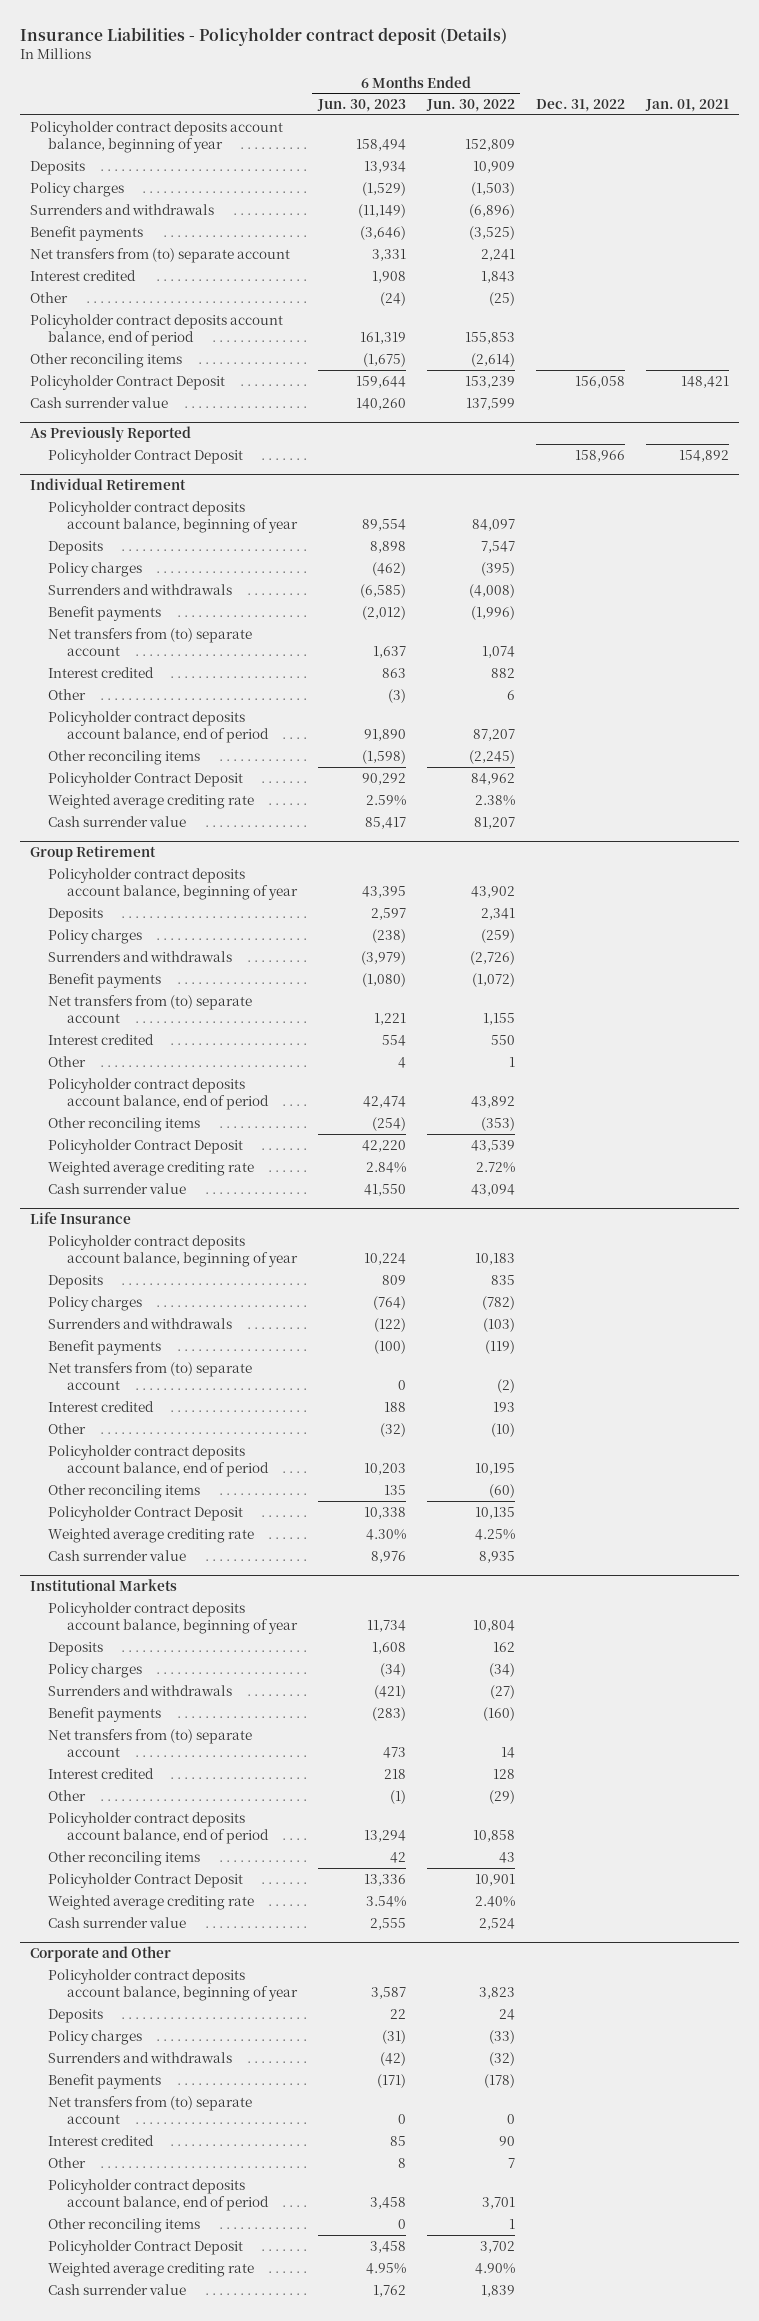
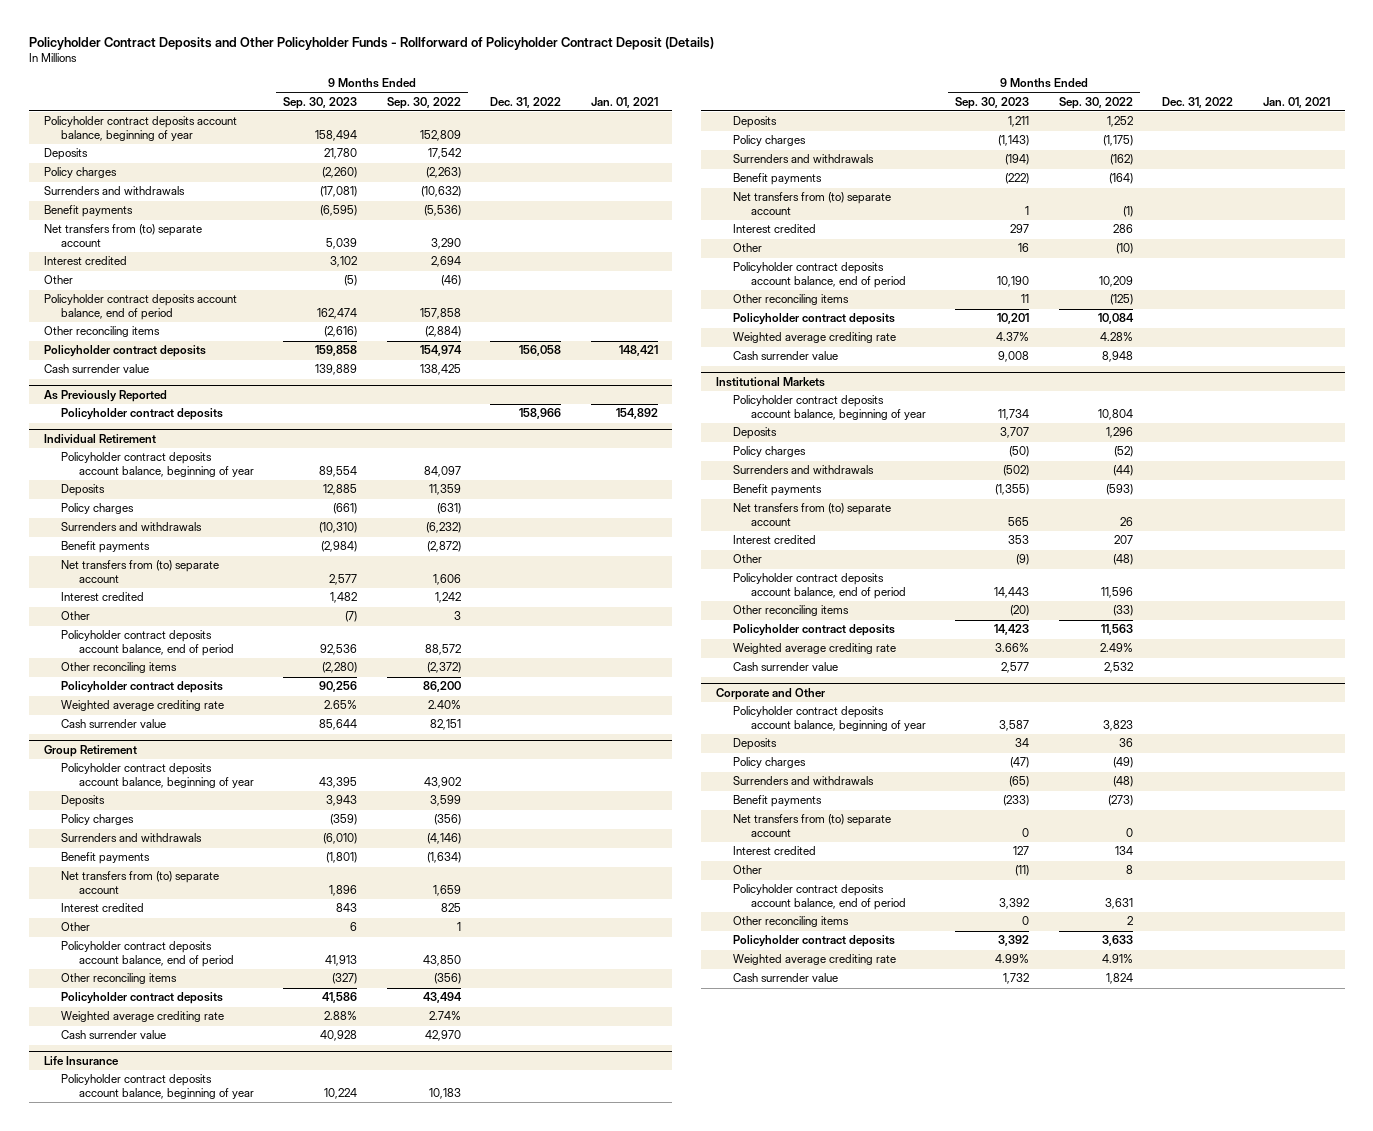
- Insurance Liabilities - Policyholder contract deposit (Details)
+ Policyholder Contract Deposits and Other Policyholder Funds - Rollforward of Policyholder Contract Deposit (Details)
- | 6 Months Ended Jun. 30, 2023 | 6 Months Ended Jun. 30, 2022 | Dec. 31, 2022 | Jan. 01, 2021
+ | 9 Months Ended Sep. 30, 2023 | 9 Months Ended Sep. 30, 2022 | Dec. 31, 2022 | Jan. 01, 2021
- Policyholder Contract Deposit | 159,644 | 153,239 | 156,058 | 148,421
+ Policyholder contract deposits | 159,858 | 154,974 | 156,058 | 148,421
@ As Previously Reported
- Policyholder Contract Deposit | | | 158,966 | 154,892
+ Policyholder contract deposits | | | 158,966 | 154,892
@ Individual Retirement
- Policyholder Contract Deposit | 90,292 | 84,962 | |
+ Policyholder contract deposits | 90,256 | 86,200 | |
@ Group Retirement
- Policyholder Contract Deposit | 42,220 | 43,539 | |
+ Policyholder contract deposits | 41,586 | 43,494 | |
@ Life Insurance
- Policyholder Contract Deposit | 10,338 | 10,135 | |
+ Policyholder contract deposits | 10,201 | 10,084 | |
@ Institutional Markets
- Policyholder Contract Deposit | 13,336 | 10,901 | |
+ Policyholder contract deposits | 14,423 | 11,563 | |
@ Corporate and Other
- Policyholder Contract Deposit | 3,458 | 3,702 | |
+ Policyholder contract deposits | 3,392 | 3,633 | |

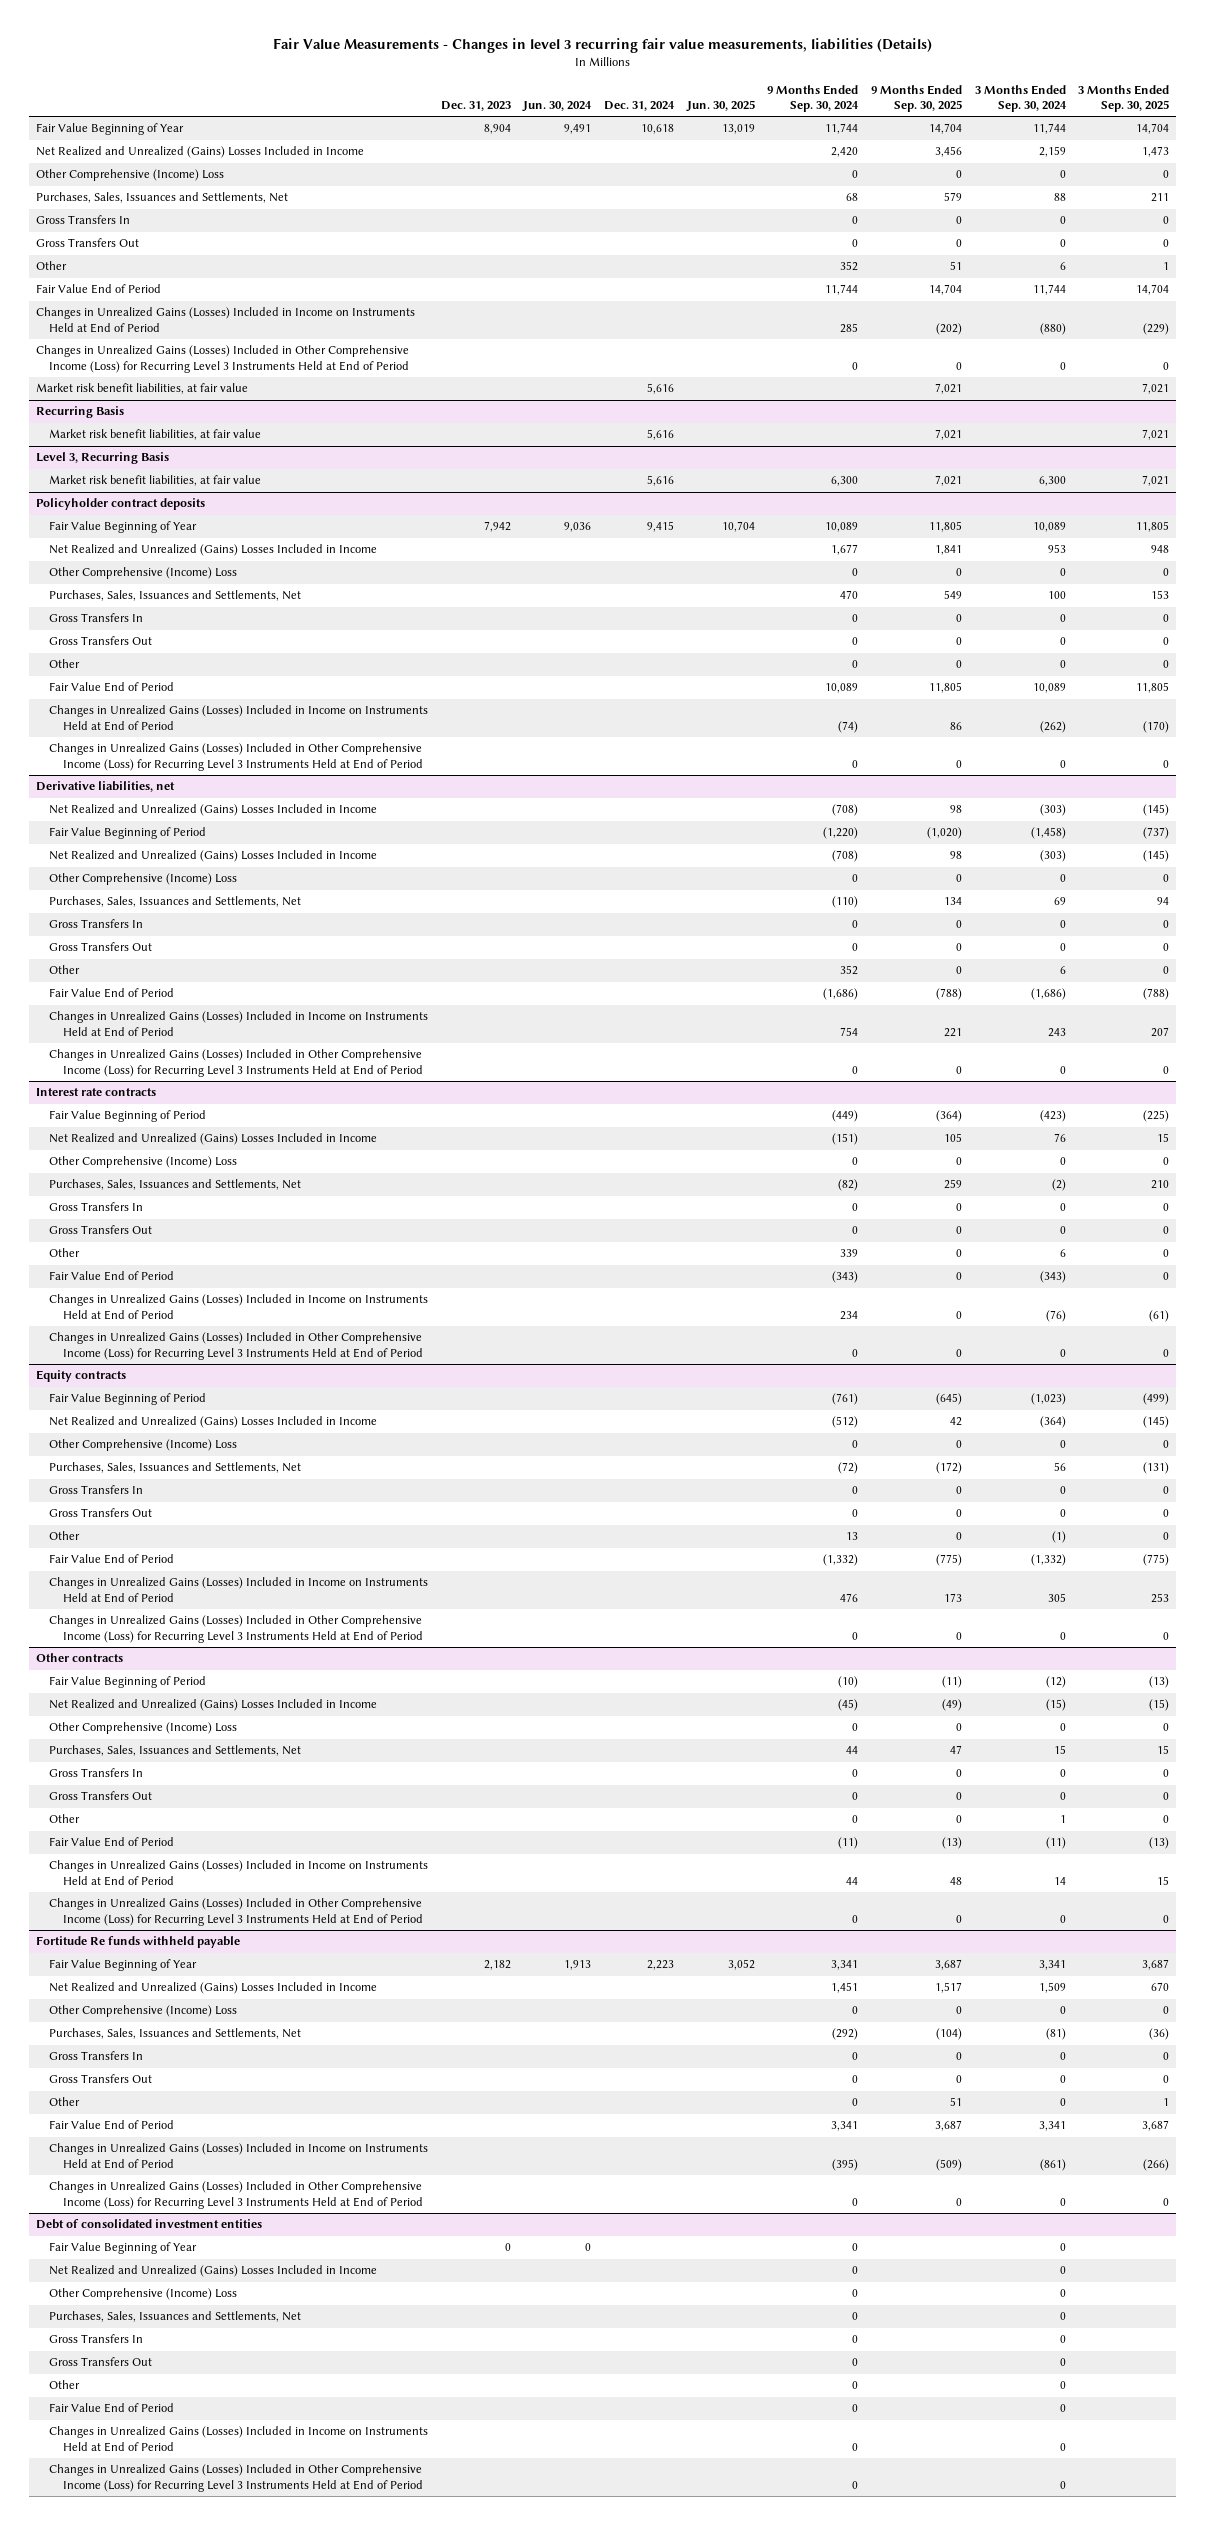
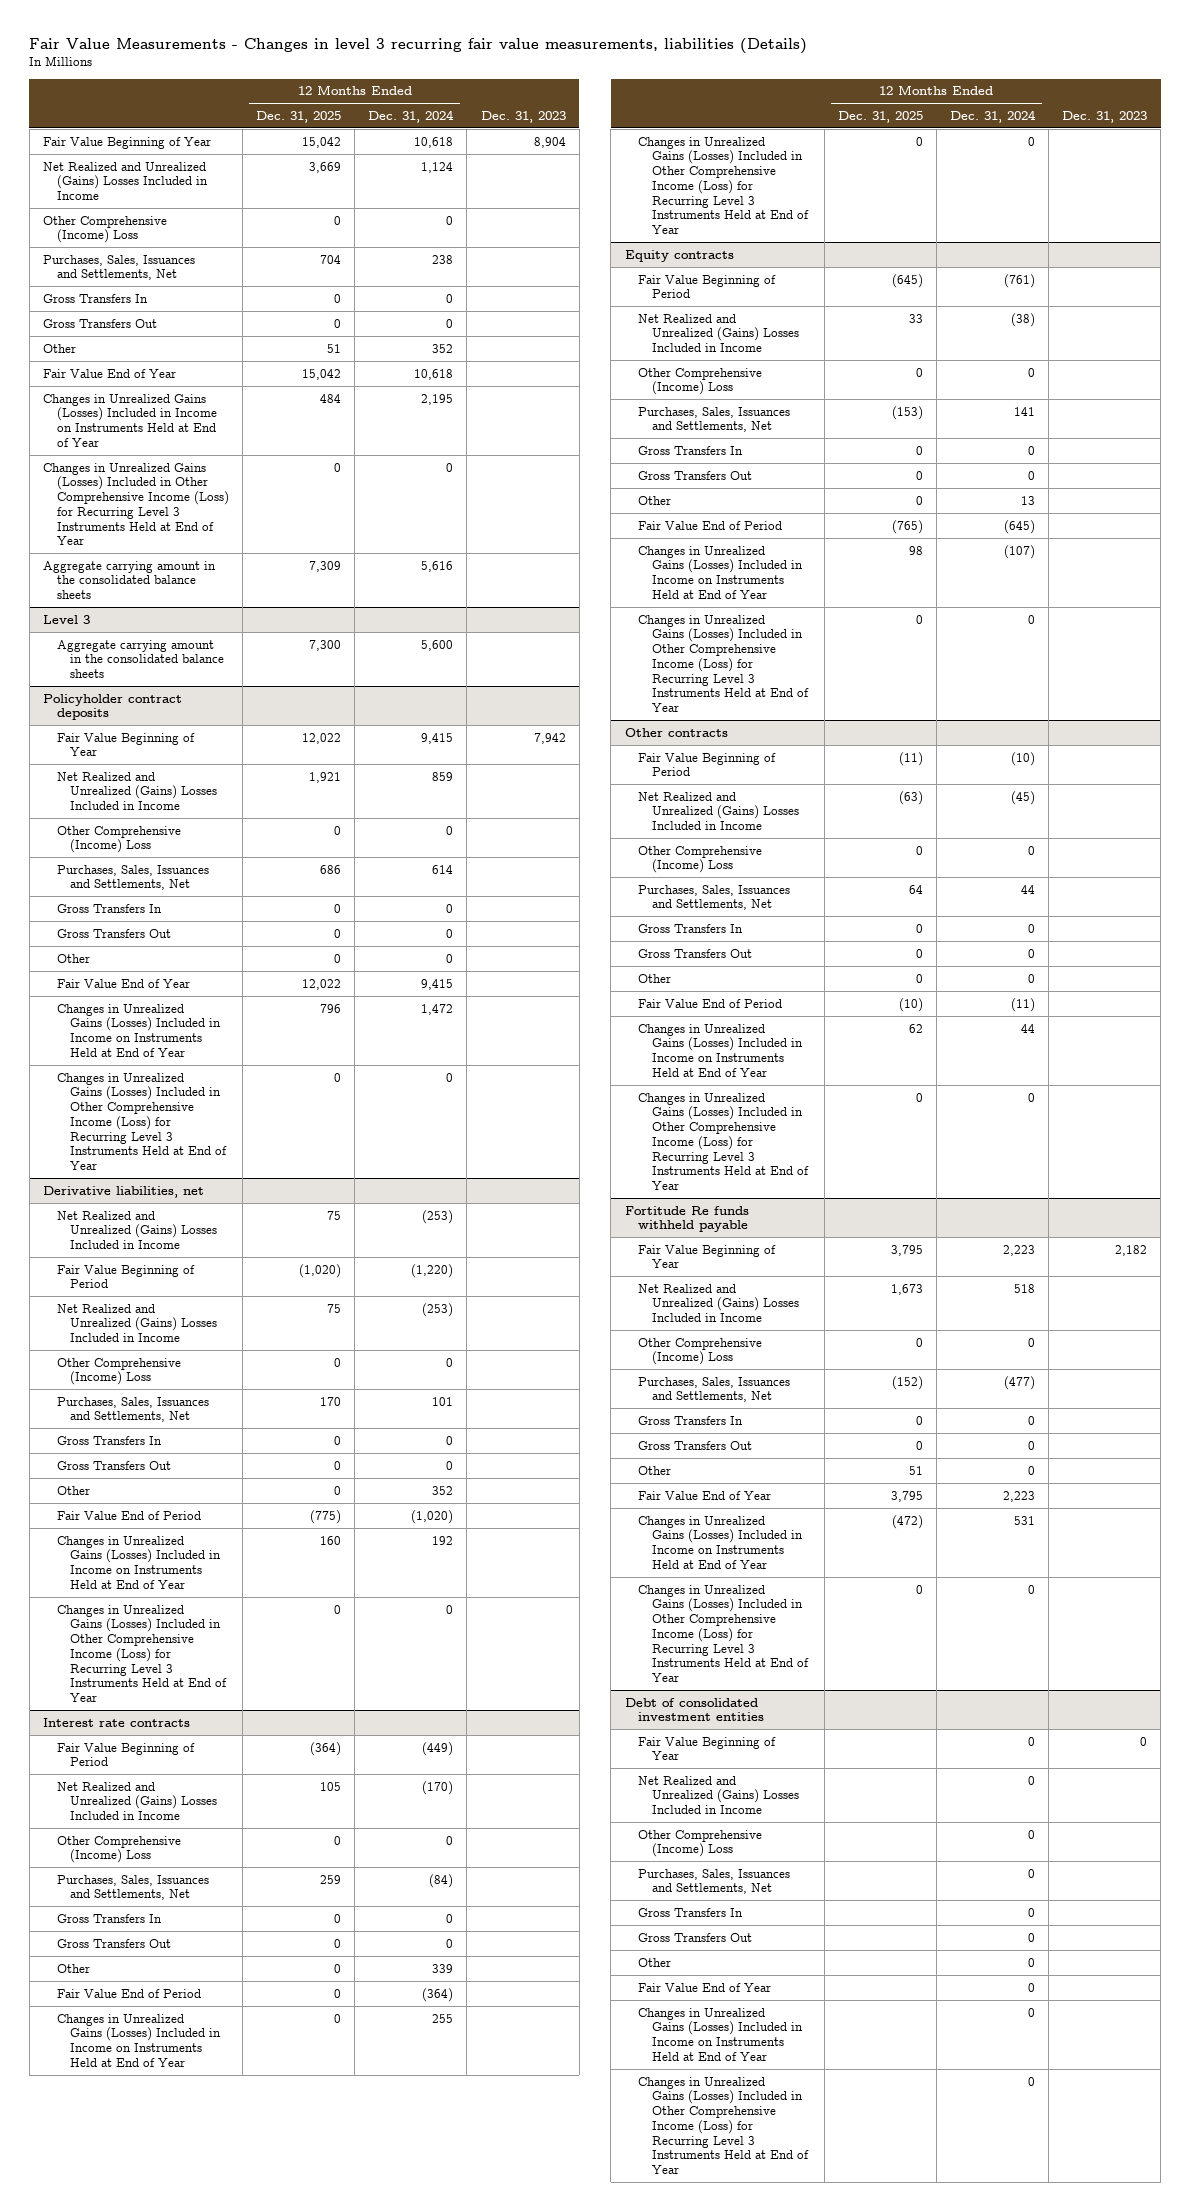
- | Dec. 31, 2023 | Jun. 30, 2024 | Dec. 31, 2024 | Jun. 30, 2025 | 9 Months Ended Sep. 30, 2024 | 9 Months Ended Sep. 30, 2025 | 3 Months Ended Sep. 30, 2024 | 3 Months Ended Sep. 30, 2025
+ | 12 Months Ended Dec. 31, 2025 | 12 Months Ended Dec. 31, 2024 | Dec. 31, 2023
- Fair Value End of Period | | | | | 11,744 | 14,704 | 11,744 | 14,704
- Changes in Unrealized Gains (Losses) Included in Income on Instruments Held at End of Period | | | | | 285 | (202) | (880) | (229)
- Changes in Unrealized Gains (Losses) Included in Other Comprehensive Income (Loss) for Recurring Level 3 Instruments Held at End of Period | | | | | 0 | 0 | 0 | 0
- Market risk benefit liabilities, at fair value | | | 5,616 | | | 7,021 | | 7,021
- Recurring Basis
- Market risk benefit liabilities, at fair value | | | 5,616 | | | 7,021 | | 7,021
- Level 3, Recurring Basis
- Market risk benefit liabilities, at fair value | | | 5,616 | | 6,300 | 7,021 | 6,300 | 7,021
+ Fair Value End of Year | 15,042 | 10,618 |
+ Changes in Unrealized Gains (Losses) Included in Income on Instruments Held at End of Year | 484 | 2,195 |
+ Changes in Unrealized Gains (Losses) Included in Other Comprehensive Income (Loss) for Recurring Level 3 Instruments Held at End of Year | 0 | 0 |
+ Aggregate carrying amount in the consolidated balance sheets | 7,309 | 5,616 |
+ Level 3
+ Aggregate carrying amount in the consolidated balance sheets | 7,300 | 5,600 |
@ Policyholder contract deposits
- Fair Value End of Period | | | | | 10,089 | 11,805 | 10,089 | 11,805
- Changes in Unrealized Gains (Losses) Included in Income on Instruments Held at End of Period | | | | | (74) | 86 | (262) | (170)
- Changes in Unrealized Gains (Losses) Included in Other Comprehensive Income (Loss) for Recurring Level 3 Instruments Held at End of Period | | | | | 0 | 0 | 0 | 0
+ Fair Value End of Year | 12,022 | 9,415 |
+ Changes in Unrealized Gains (Losses) Included in Income on Instruments Held at End of Year | 796 | 1,472 |
+ Changes in Unrealized Gains (Losses) Included in Other Comprehensive Income (Loss) for Recurring Level 3 Instruments Held at End of Year | 0 | 0 |
@ Derivative liabilities, net
- Changes in Unrealized Gains (Losses) Included in Income on Instruments Held at End of Period | | | | | 754 | 221 | 243 | 207
- Changes in Unrealized Gains (Losses) Included in Other Comprehensive Income (Loss) for Recurring Level 3 Instruments Held at End of Period | | | | | 0 | 0 | 0 | 0
+ Changes in Unrealized Gains (Losses) Included in Income on Instruments Held at End of Year | 160 | 192 |
+ Changes in Unrealized Gains (Losses) Included in Other Comprehensive Income (Loss) for Recurring Level 3 Instruments Held at End of Year | 0 | 0 |
@ Interest rate contracts
- Changes in Unrealized Gains (Losses) Included in Income on Instruments Held at End of Period | | | | | 234 | 0 | (76) | (61)
- Changes in Unrealized Gains (Losses) Included in Other Comprehensive Income (Loss) for Recurring Level 3 Instruments Held at End of Period | | | | | 0 | 0 | 0 | 0
+ Changes in Unrealized Gains (Losses) Included in Income on Instruments Held at End of Year | 0 | 255 |
+ Changes in Unrealized Gains (Losses) Included in Other Comprehensive Income (Loss) for Recurring Level 3 Instruments Held at End of Year | 0 | 0 |
@ Equity contracts
- Changes in Unrealized Gains (Losses) Included in Income on Instruments Held at End of Period | | | | | 476 | 173 | 305 | 253
- Changes in Unrealized Gains (Losses) Included in Other Comprehensive Income (Loss) for Recurring Level 3 Instruments Held at End of Period | | | | | 0 | 0 | 0 | 0
+ Changes in Unrealized Gains (Losses) Included in Income on Instruments Held at End of Year | 98 | (107) |
+ Changes in Unrealized Gains (Losses) Included in Other Comprehensive Income (Loss) for Recurring Level 3 Instruments Held at End of Year | 0 | 0 |
@ Other contracts
- Changes in Unrealized Gains (Losses) Included in Income on Instruments Held at End of Period | | | | | 44 | 48 | 14 | 15
- Changes in Unrealized Gains (Losses) Included in Other Comprehensive Income (Loss) for Recurring Level 3 Instruments Held at End of Period | | | | | 0 | 0 | 0 | 0
+ Changes in Unrealized Gains (Losses) Included in Income on Instruments Held at End of Year | 62 | 44 |
+ Changes in Unrealized Gains (Losses) Included in Other Comprehensive Income (Loss) for Recurring Level 3 Instruments Held at End of Year | 0 | 0 |
@ Fortitude Re funds withheld payable
- Fair Value End of Period | | | | | 3,341 | 3,687 | 3,341 | 3,687
- Changes in Unrealized Gains (Losses) Included in Income on Instruments Held at End of Period | | | | | (395) | (509) | (861) | (266)
- Changes in Unrealized Gains (Losses) Included in Other Comprehensive Income (Loss) for Recurring Level 3 Instruments Held at End of Period | | | | | 0 | 0 | 0 | 0
+ Fair Value End of Year | 3,795 | 2,223 |
+ Changes in Unrealized Gains (Losses) Included in Income on Instruments Held at End of Year | (472) | 531 |
+ Changes in Unrealized Gains (Losses) Included in Other Comprehensive Income (Loss) for Recurring Level 3 Instruments Held at End of Year | 0 | 0 |
@ Debt of consolidated investment entities
- Fair Value End of Period | | | | | 0 | | 0 |
- Changes in Unrealized Gains (Losses) Included in Income on Instruments Held at End of Period | | | | | 0 | | 0 |
- Changes in Unrealized Gains (Losses) Included in Other Comprehensive Income (Loss) for Recurring Level 3 Instruments Held at End of Period | | | | | 0 | | 0 |
+ Fair Value End of Year | | 0 |
+ Changes in Unrealized Gains (Losses) Included in Income on Instruments Held at End of Year | | 0 |
+ Changes in Unrealized Gains (Losses) Included in Other Comprehensive Income (Loss) for Recurring Level 3 Instruments Held at End of Year | | 0 |

